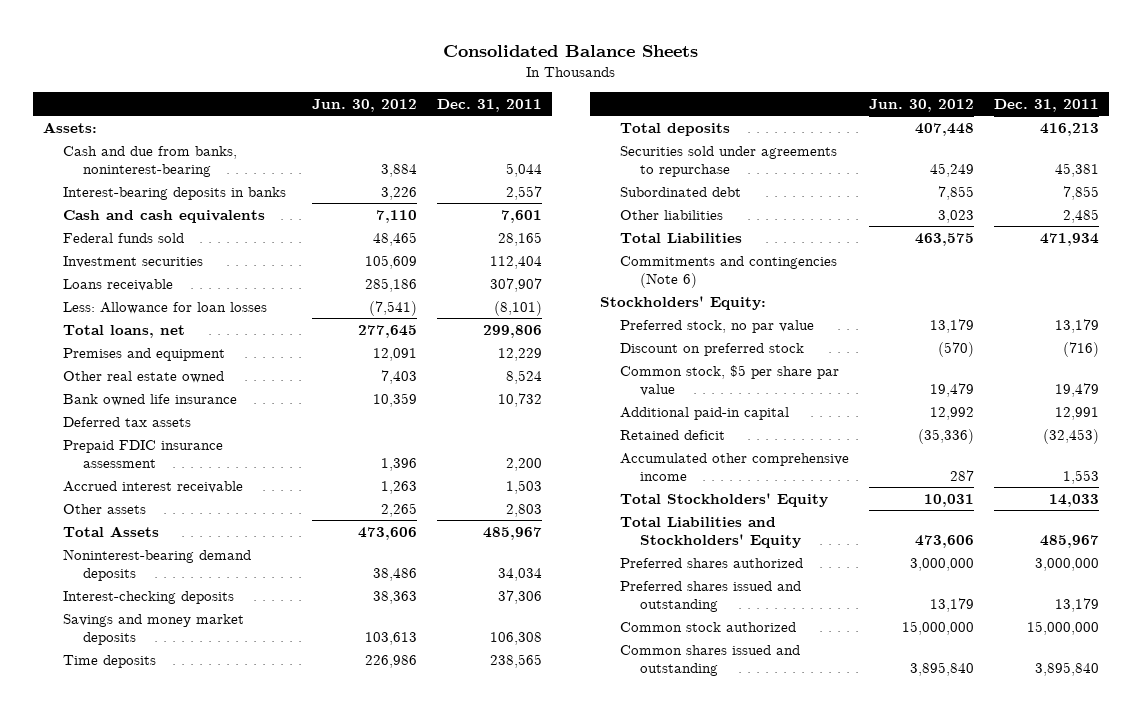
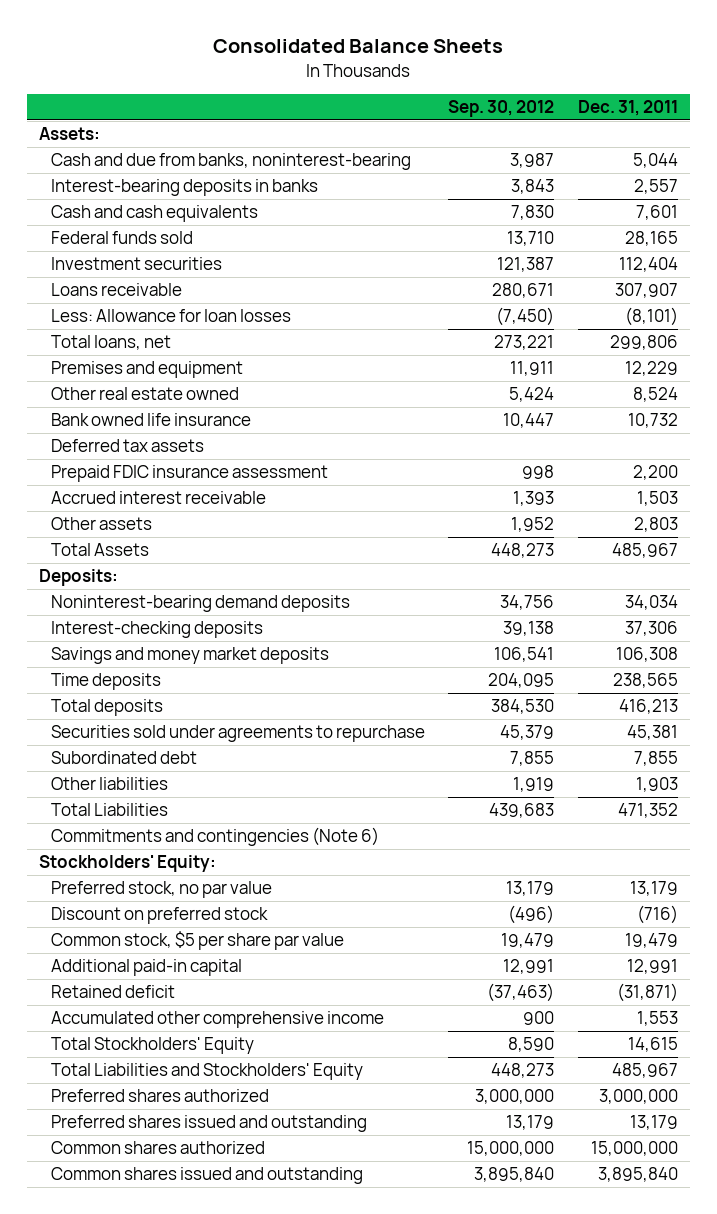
- | Jun. 30, 2012 | Dec. 31, 2011
+ | Sep. 30, 2012 | Dec. 31, 2011
+ Deposits:
- Other liabilities | 3,023 | 2,485
- Total Liabilities | 463,575 | 471,934
+ Other liabilities | 1,919 | 1,903
+ Total Liabilities | 439,683 | 471,352
- Retained deficit | (35,336) | (32,453)
+ Retained deficit | (37,463) | (31,871)
- Total Stockholders' Equity | 10,031 | 14,033
+ Total Stockholders' Equity | 8,590 | 14,615
- Common stock authorized | 15,000,000 | 15,000,000
+ Common shares authorized | 15,000,000 | 15,000,000

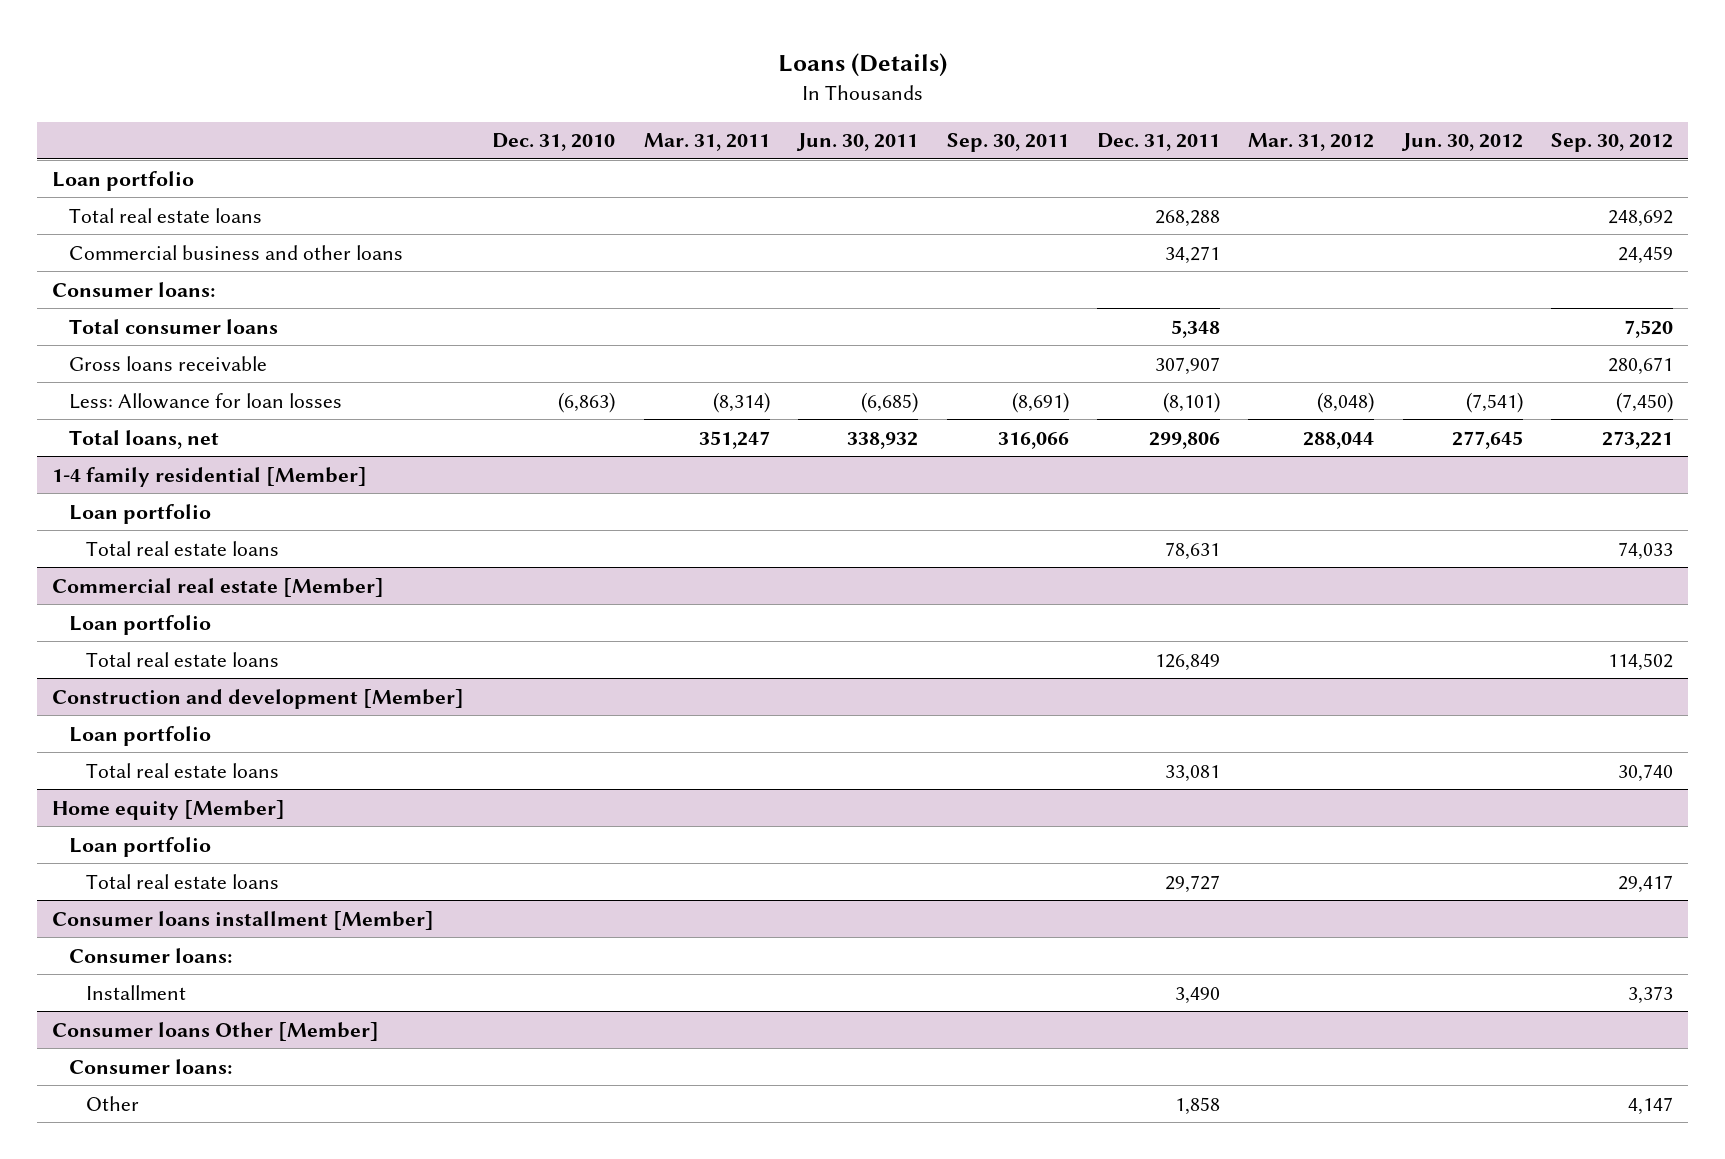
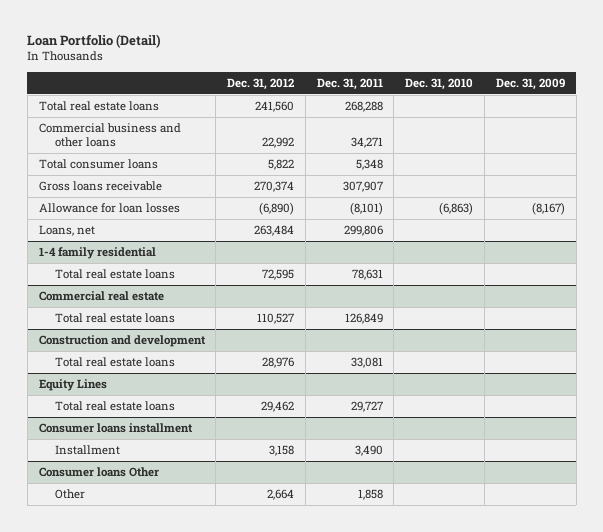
- Loans (Details)
+ Loan Portfolio (Detail)
- | Dec. 31, 2010 | Mar. 31, 2011 | Jun. 30, 2011 | Sep. 30, 2011 | Dec. 31, 2011 | Mar. 31, 2012 | Jun. 30, 2012 | Sep. 30, 2012
+ | Dec. 31, 2012 | Dec. 31, 2011 | Dec. 31, 2010 | Dec. 31, 2009
- Loan portfolio
- Consumer loans:
- Less: Allowance for loan losses | (6,863) | (8,314) | (6,685) | (8,691) | (8,101) | (8,048) | (7,541) | (7,450)
- Total loans, net | | 351,247 | 338,932 | 316,066 | 299,806 | 288,044 | 277,645 | 273,221
- 1-4 family residential [Member]
- Loan portfolio
+ Allowance for loan losses | (6,890) | (8,101) | (6,863) | (8,167)
+ Loans, net | 263,484 | 299,806 | |
+ 1-4 family residential
- Commercial real estate [Member]
- Loan portfolio
+ Commercial real estate
- Construction and development [Member]
- Loan portfolio
+ Construction and development
- Home equity [Member]
- Loan portfolio
+ Equity Lines
- Consumer loans installment [Member]
- Consumer loans:
+ Consumer loans installment
- Consumer loans Other [Member]
- Consumer loans:
+ Consumer loans Other

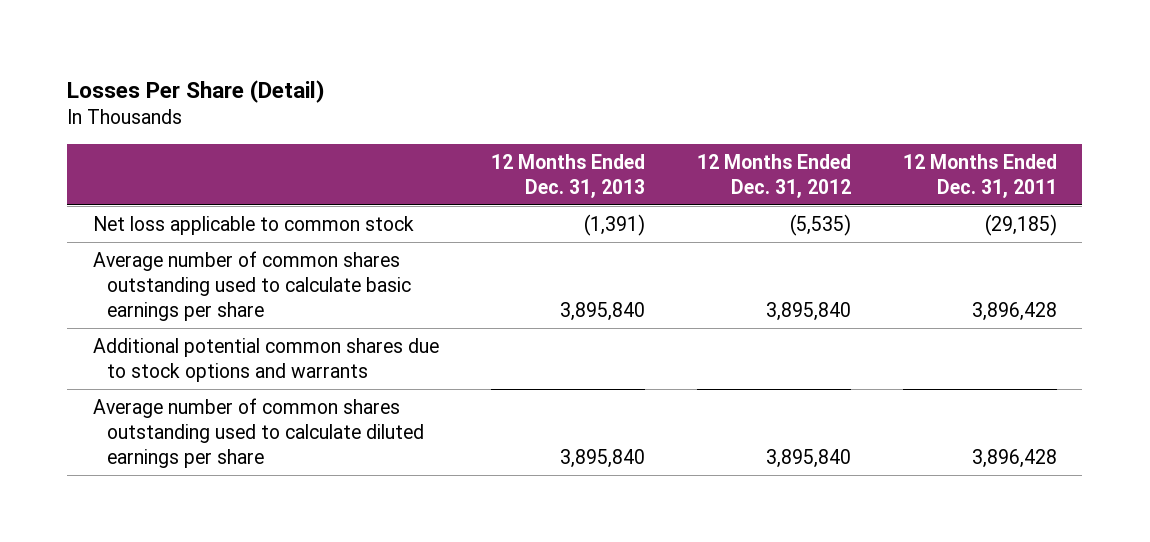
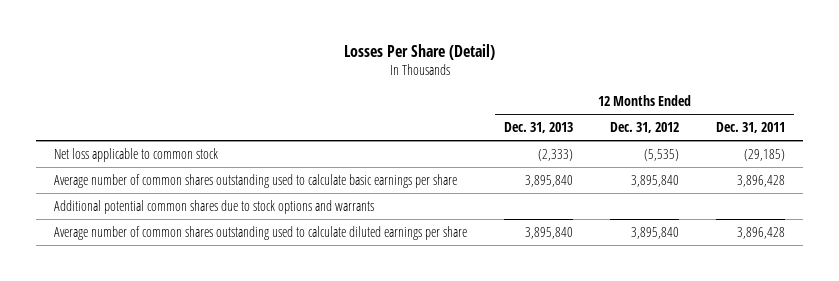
- Net loss applicable to common stock | (1,391) | (5,535) | (29,185)
+ Net loss applicable to common stock | (2,333) | (5,535) | (29,185)

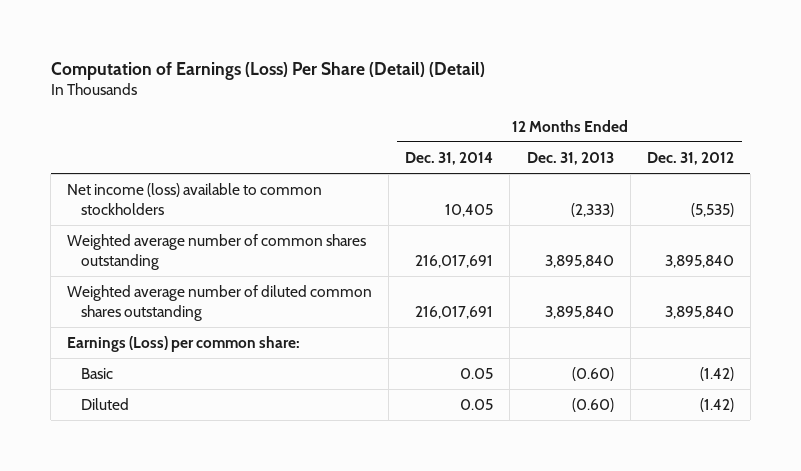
- Losses Per Share (Detail)
+ Computation of Earnings (Loss) Per Share (Detail) (Detail)
- | 12 Months Ended Dec. 31, 2013 | 12 Months Ended Dec. 31, 2012 | 12 Months Ended Dec. 31, 2011
+ | 12 Months Ended Dec. 31, 2014 | 12 Months Ended Dec. 31, 2013 | 12 Months Ended Dec. 31, 2012
- Net loss applicable to common stock | (2,333) | (5,535) | (29,185)
- Average number of common shares outstanding used to calculate basic earnings per share | 3,895,840 | 3,895,840 | 3,896,428
- Additional potential common shares due to stock options and warrants
- Average number of common shares outstanding used to calculate diluted earnings per share | 3,895,840 | 3,895,840 | 3,896,428
+ Net income (loss) available to common stockholders | 10,405 | (2,333) | (5,535)
+ Weighted average number of common shares outstanding | 216,017,691 | 3,895,840 | 3,895,840
+ Weighted average number of diluted common shares outstanding | 216,017,691 | 3,895,840 | 3,895,840
+ Earnings (Loss) per common share:
+ Basic | 0.05 | (0.60) | (1.42)
+ Diluted | 0.05 | (0.60) | (1.42)

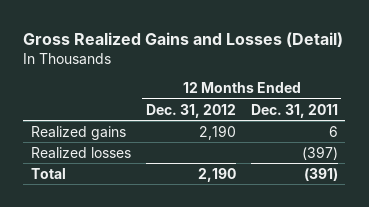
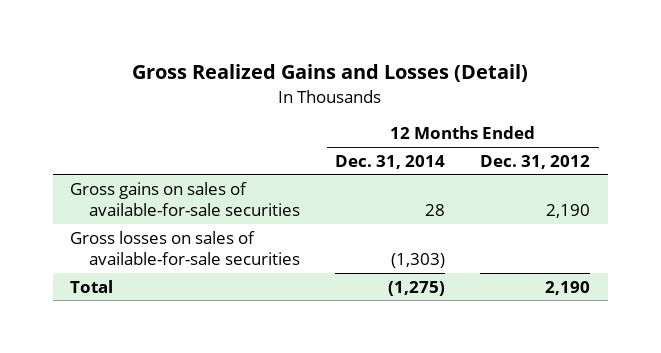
- | 12 Months Ended Dec. 31, 2012 | 12 Months Ended Dec. 31, 2011
+ | 12 Months Ended Dec. 31, 2014 | 12 Months Ended Dec. 31, 2012
- Realized gains | 2,190 | 6
- Realized losses | | (397)
+ Gross gains on sales of available-for-sale securities | 28 | 2,190
+ Gross losses on sales of available-for-sale securities | (1,303) |

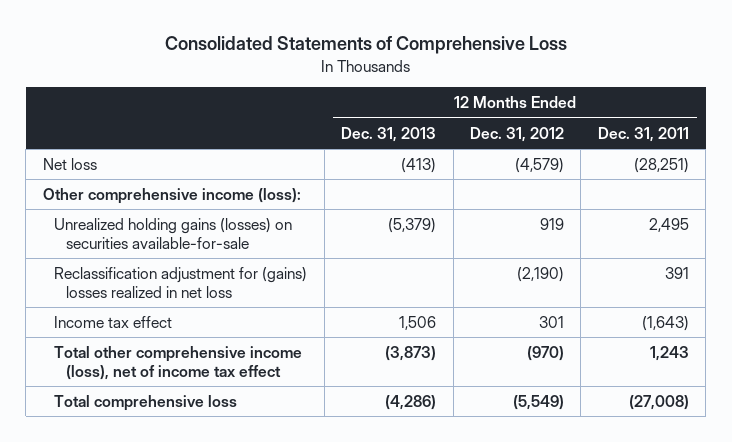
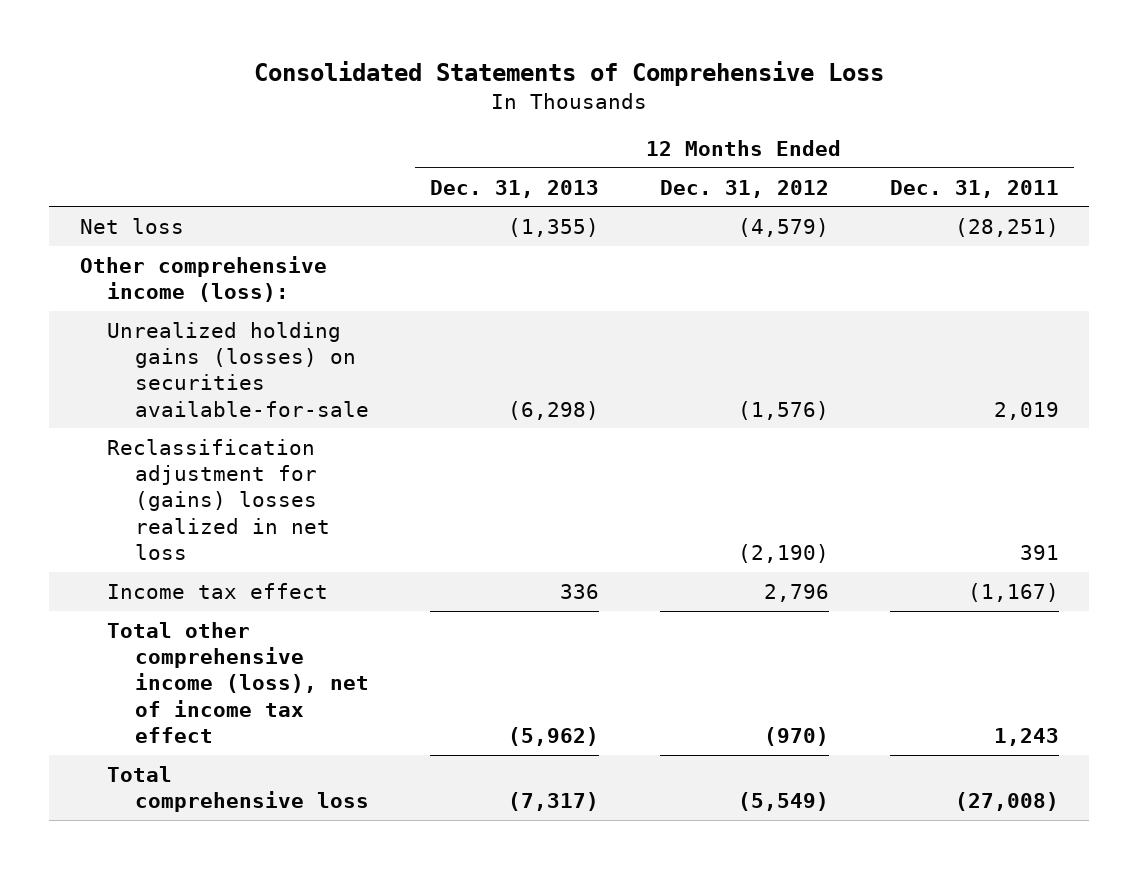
- Net loss | (413) | (4,579) | (28,251)
+ Net loss | (1,355) | (4,579) | (28,251)
- Unrealized holding gains (losses) on securities available-for-sale | (5,379) | 919 | 2,495
+ Unrealized holding gains (losses) on securities available-for-sale | (6,298) | (1,576) | 2,019
- Income tax effect | 1,506 | 301 | (1,643)
- Total other comprehensive income (loss), net of income tax effect | (3,873) | (970) | 1,243
- Total comprehensive loss | (4,286) | (5,549) | (27,008)
+ Income tax effect | 336 | 2,796 | (1,167)
+ Total other comprehensive income (loss), net of income tax effect | (5,962) | (970) | 1,243
+ Total comprehensive loss | (7,317) | (5,549) | (27,008)

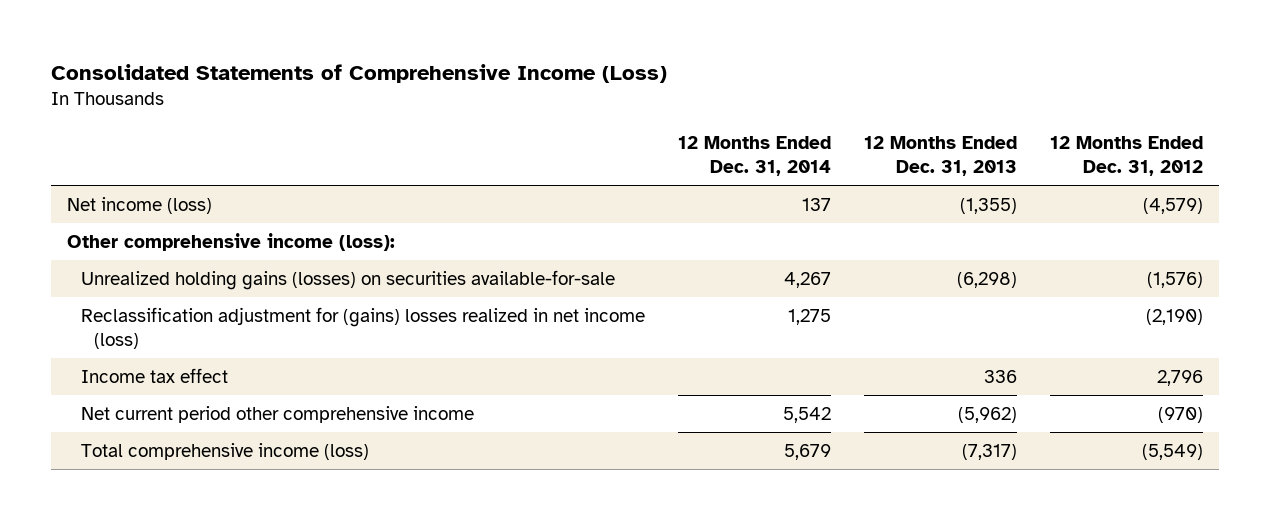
- Consolidated Statements of Comprehensive Loss
+ Consolidated Statements of Comprehensive Income (Loss)
- | 12 Months Ended Dec. 31, 2013 | 12 Months Ended Dec. 31, 2012 | 12 Months Ended Dec. 31, 2011
+ | 12 Months Ended Dec. 31, 2014 | 12 Months Ended Dec. 31, 2013 | 12 Months Ended Dec. 31, 2012
- Net loss | (1,355) | (4,579) | (28,251)
+ Net income (loss) | 137 | (1,355) | (4,579)
- Reclassification adjustment for (gains) losses realized in net loss | | (2,190) | 391
+ Reclassification adjustment for (gains) losses realized in net income (loss) | 1,275 | | (2,190)
- Total other comprehensive income (loss), net of income tax effect | (5,962) | (970) | 1,243
- Total comprehensive loss | (7,317) | (5,549) | (27,008)
+ Net current period other comprehensive income | 5,542 | (5,962) | (970)
+ Total comprehensive income (loss) | 5,679 | (7,317) | (5,549)

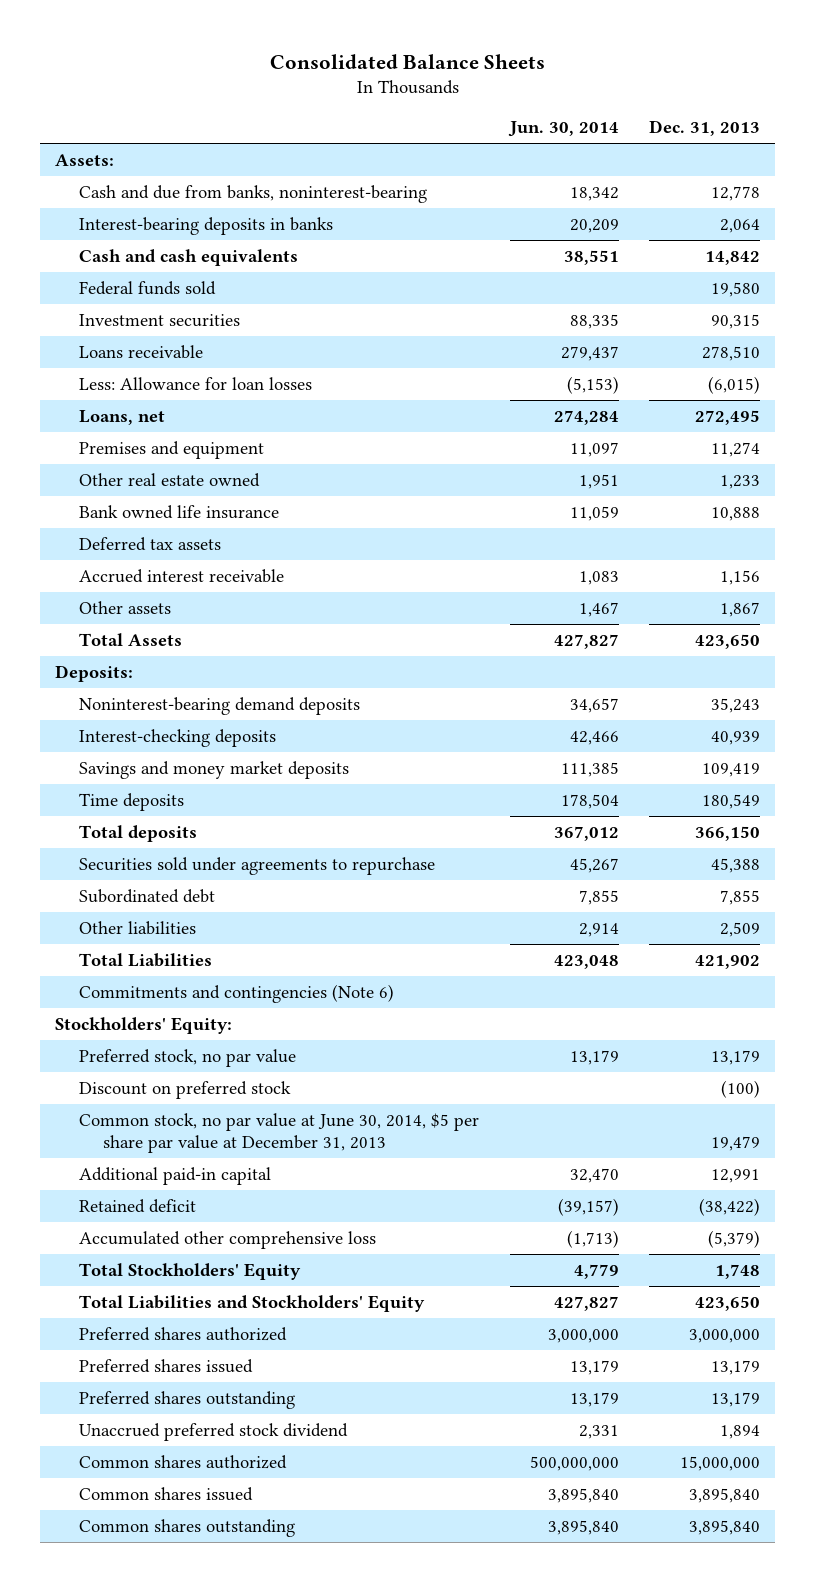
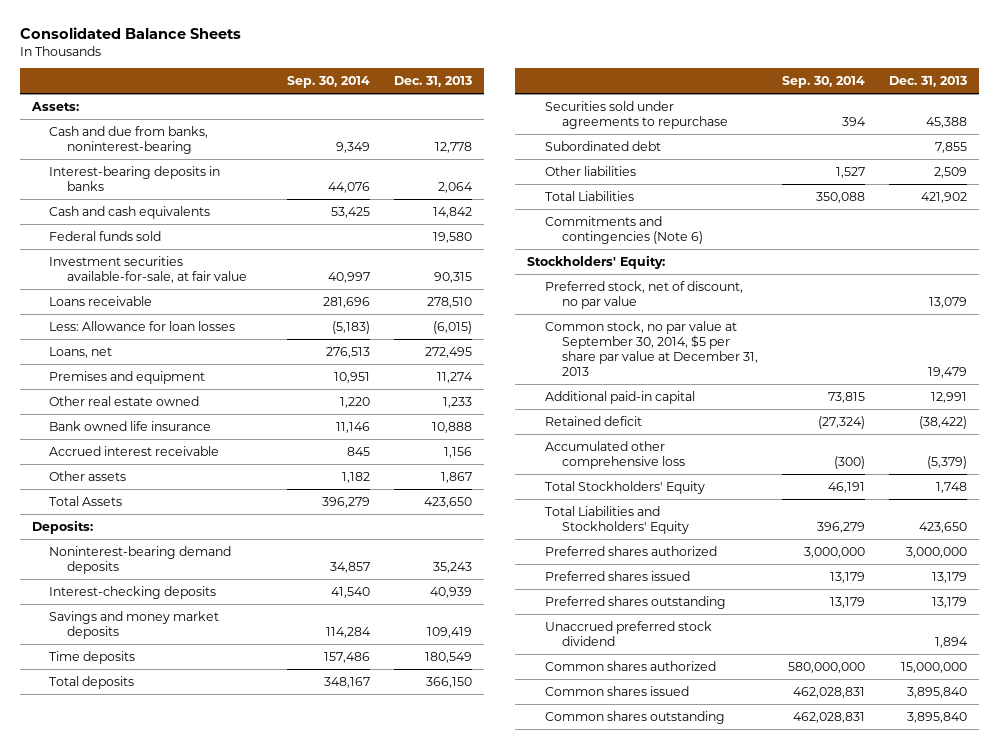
- | Jun. 30, 2014 | Dec. 31, 2013
+ | Sep. 30, 2014 | Dec. 31, 2013
- Investment securities | 88,335 | 90,315
+ Investment securities available-for-sale, at fair value | 40,997 | 90,315
- Deferred tax assets
- Preferred stock, no par value | 13,179 | 13,179
- Discount on preferred stock | | (100)
- Common stock, no par value at June 30, 2014, $5 per share par value at December 31, 2013 | | 19,479
+ Preferred stock, net of discount, no par value | | 13,079
+ Common stock, no par value at September 30, 2014, $5 per share par value at December 31, 2013 | | 19,479

